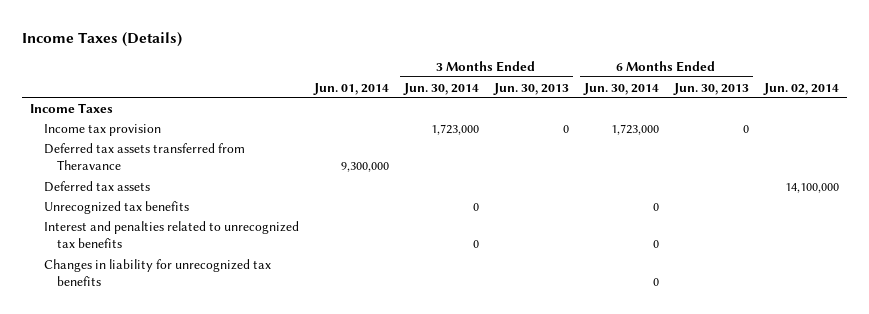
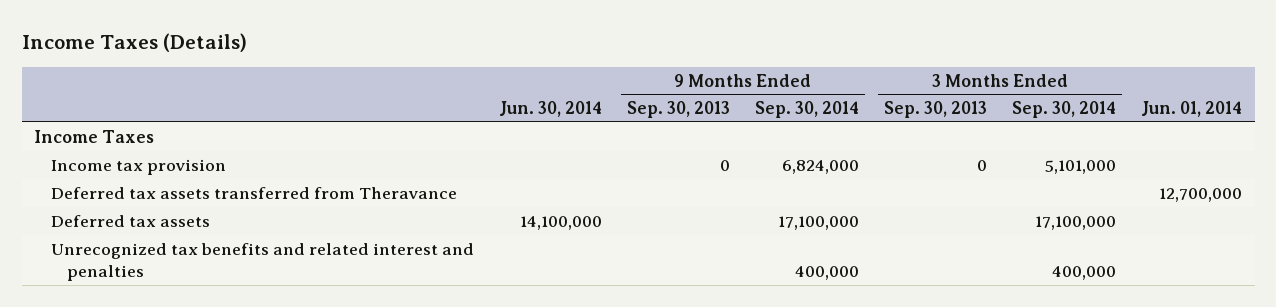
- | Jun. 01, 2014 | 3 Months Ended Jun. 30, 2014 | 3 Months Ended Jun. 30, 2013 | 6 Months Ended Jun. 30, 2014 | 6 Months Ended Jun. 30, 2013 | Jun. 02, 2014
+ | Jun. 30, 2014 | 9 Months Ended Sep. 30, 2013 | 9 Months Ended Sep. 30, 2014 | 3 Months Ended Sep. 30, 2013 | 3 Months Ended Sep. 30, 2014 | Jun. 01, 2014
- Deferred tax assets transferred from Theravance | 9,300,000 | | | | |
+ Deferred tax assets transferred from Theravance | | | | | | 12,700,000
- Unrecognized tax benefits | | 0 | | 0 | |
- Interest and penalties related to unrecognized tax benefits | | 0 | | 0 | |
- Changes in liability for unrecognized tax benefits | | | | 0 | |
+ Unrecognized tax benefits and related interest and penalties | | | 400,000 | | 400,000 |

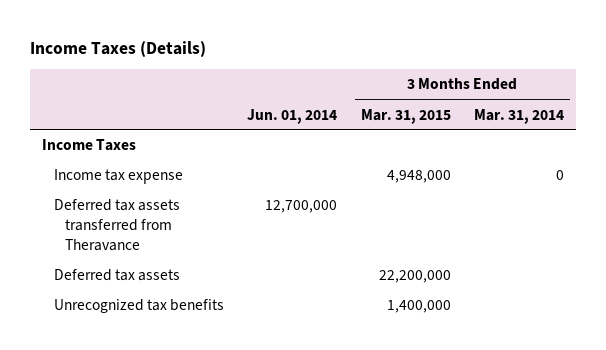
- | Jun. 30, 2014 | 9 Months Ended Sep. 30, 2013 | 9 Months Ended Sep. 30, 2014 | 3 Months Ended Sep. 30, 2013 | 3 Months Ended Sep. 30, 2014 | Jun. 01, 2014
+ | Jun. 01, 2014 | 3 Months Ended Mar. 31, 2015 | 3 Months Ended Mar. 31, 2014
- Income tax provision | | 0 | 6,824,000 | 0 | 5,101,000 |
+ Income tax expense | | 4,948,000 | 0
- Unrecognized tax benefits and related interest and penalties | | | 400,000 | | 400,000 |
+ Unrecognized tax benefits | | 1,400,000 |

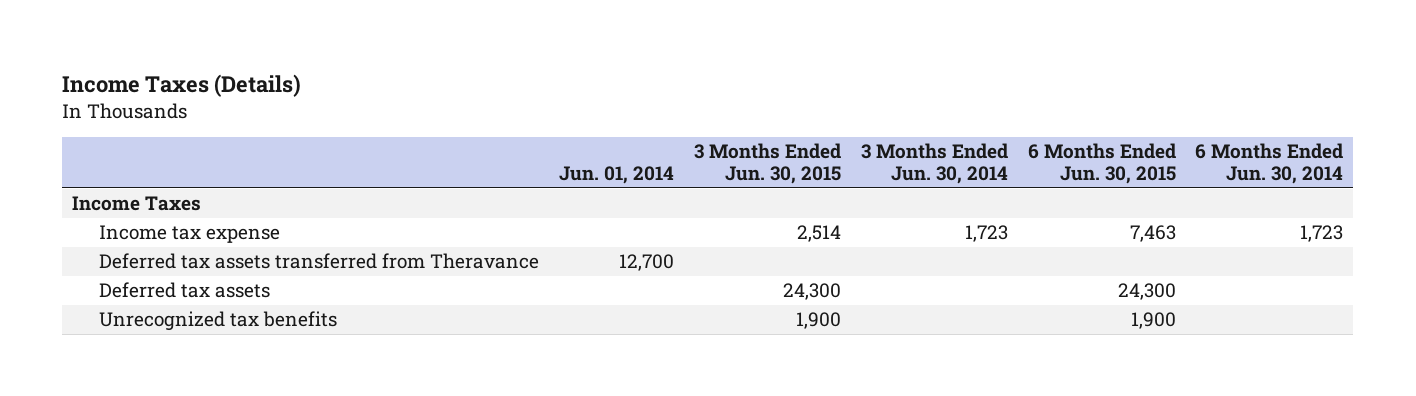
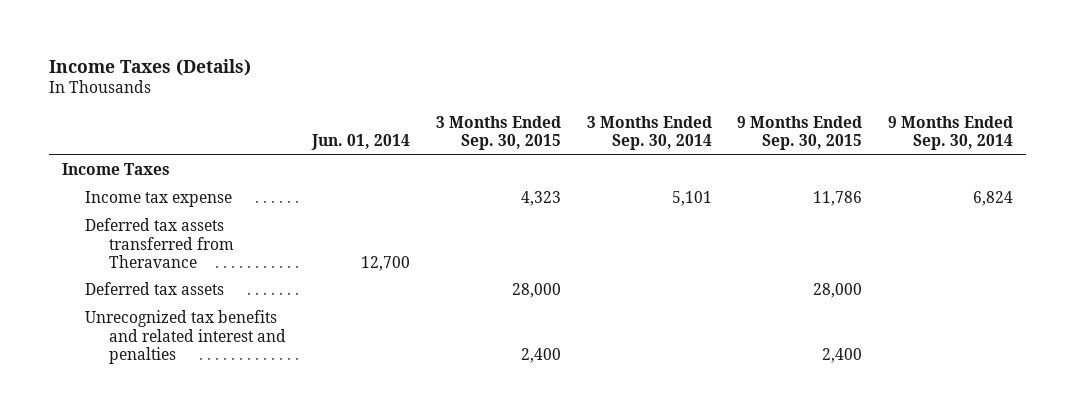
- | Jun. 01, 2014 | 3 Months Ended Jun. 30, 2015 | 3 Months Ended Jun. 30, 2014 | 6 Months Ended Jun. 30, 2015 | 6 Months Ended Jun. 30, 2014
+ | Jun. 01, 2014 | 3 Months Ended Sep. 30, 2015 | 3 Months Ended Sep. 30, 2014 | 9 Months Ended Sep. 30, 2015 | 9 Months Ended Sep. 30, 2014
- Unrecognized tax benefits | | 1,900 | | 1,900 |
+ Unrecognized tax benefits and related interest and penalties | | 2,400 | | 2,400 |

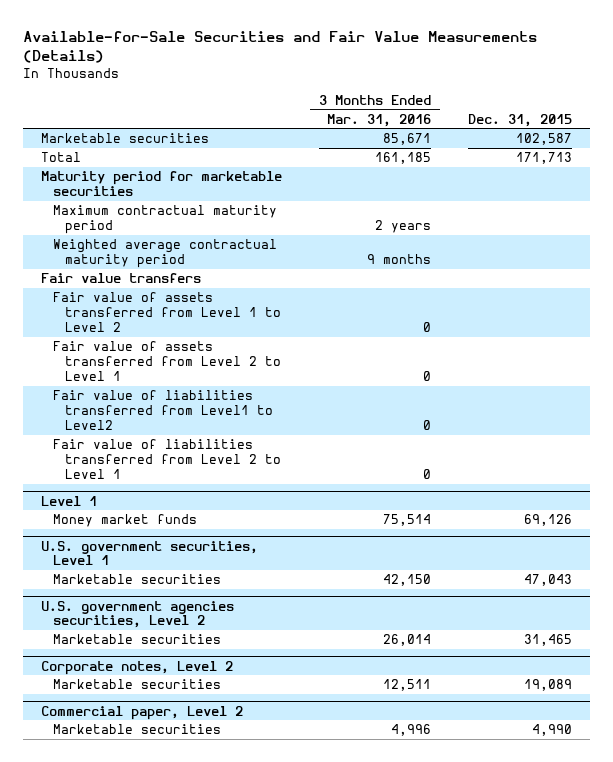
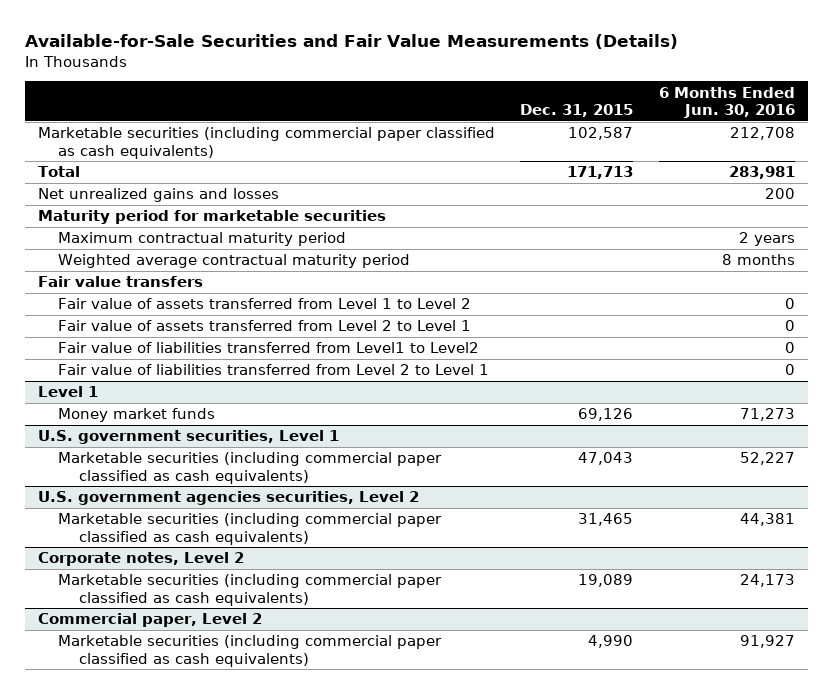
- | 3 Months Ended Mar. 31, 2016 | Dec. 31, 2015
+ | Dec. 31, 2015 | 6 Months Ended Jun. 30, 2016
- Marketable securities | 85,671 | 102,587
+ Marketable securities (including commercial paper classified as cash equivalents) | 102,587 | 212,708
+ Net unrealized gains and losses | | 200
@ U.S. government securities, Level 1
- Marketable securities | 42,150 | 47,043
+ Marketable securities (including commercial paper classified as cash equivalents) | 47,043 | 52,227
@ U.S. government agencies securities, Level 2
- Marketable securities | 26,014 | 31,465
+ Marketable securities (including commercial paper classified as cash equivalents) | 31,465 | 44,381
@ Corporate notes, Level 2
- Marketable securities | 12,511 | 19,089
+ Marketable securities (including commercial paper classified as cash equivalents) | 19,089 | 24,173
@ Commercial paper, Level 2
- Marketable securities | 4,996 | 4,990
+ Marketable securities (including commercial paper classified as cash equivalents) | 4,990 | 91,927

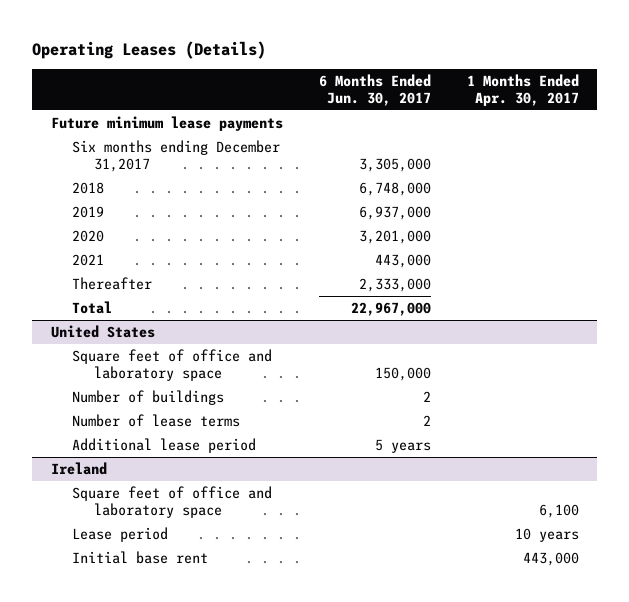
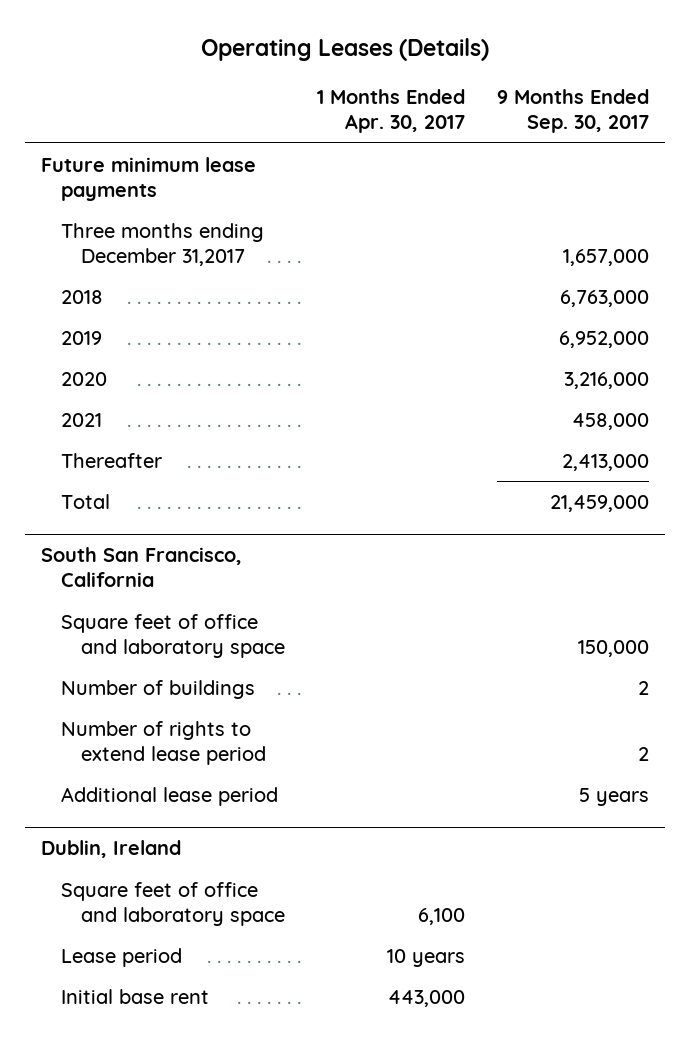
- | 6 Months Ended Jun. 30, 2017 | 1 Months Ended Apr. 30, 2017
+ | 1 Months Ended Apr. 30, 2017 | 9 Months Ended Sep. 30, 2017
- Six months ending December 31,2017 | 3,305,000 |
+ Three months ending December 31,2017 | | 1,657,000
- United States
+ South San Francisco, California
- Number of lease terms | 2 |
+ Number of rights to extend lease period | | 2
- Ireland
+ Dublin, Ireland

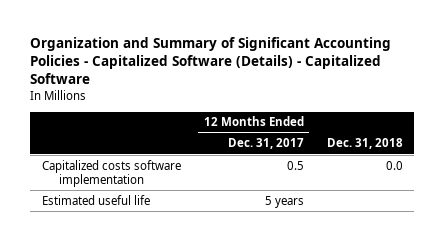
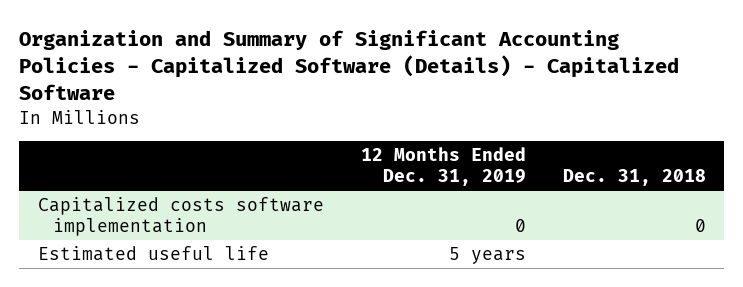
- | 12 Months Ended Dec. 31, 2017 | Dec. 31, 2018
+ | 12 Months Ended Dec. 31, 2019 | Dec. 31, 2018
- Capitalized costs software implementation | 0.5 | 0.0
+ Capitalized costs software implementation | 0 | 0

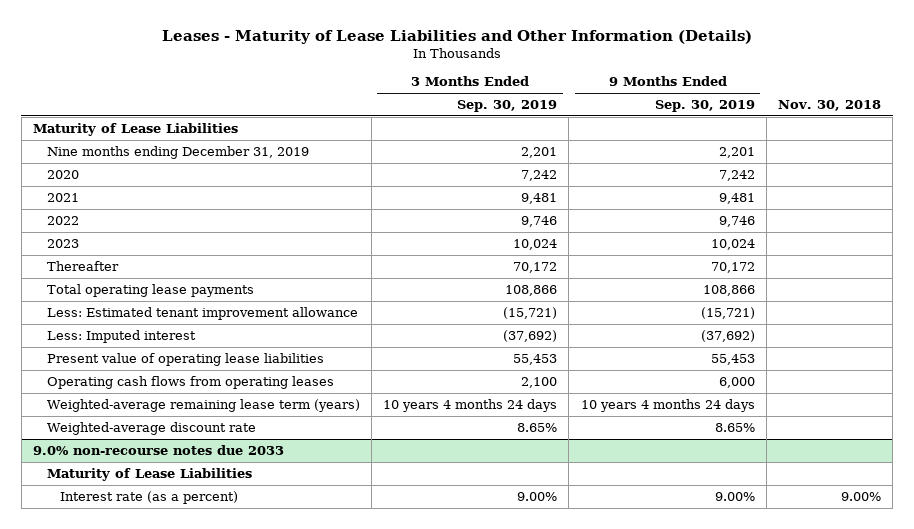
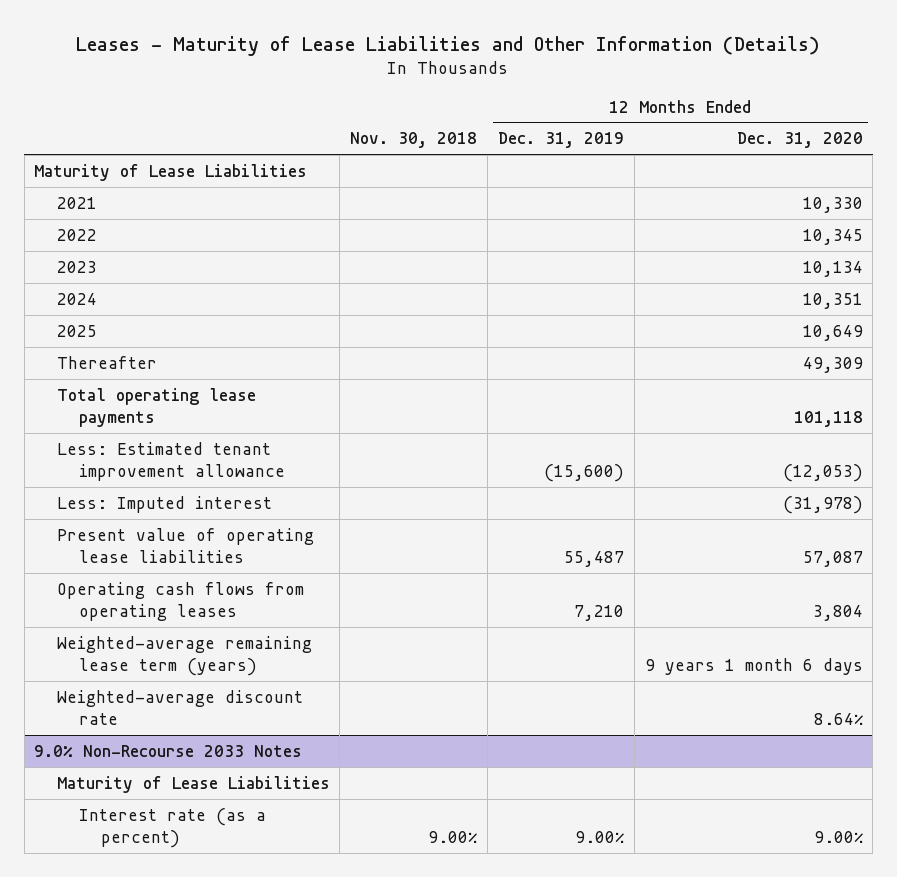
- | 3 Months Ended Sep. 30, 2019 | 9 Months Ended Sep. 30, 2019 | Nov. 30, 2018
+ | Nov. 30, 2018 | 12 Months Ended Dec. 31, 2019 | 12 Months Ended Dec. 31, 2020
- Nine months ending December 31, 2019 | 2,201 | 2,201 |
- 2020 | 7,242 | 7,242 |
+ 2024 | | | 10,351
+ 2025 | | | 10,649
- 9.0% non-recourse notes due 2033
+ 9.0% Non-Recourse 2033 Notes

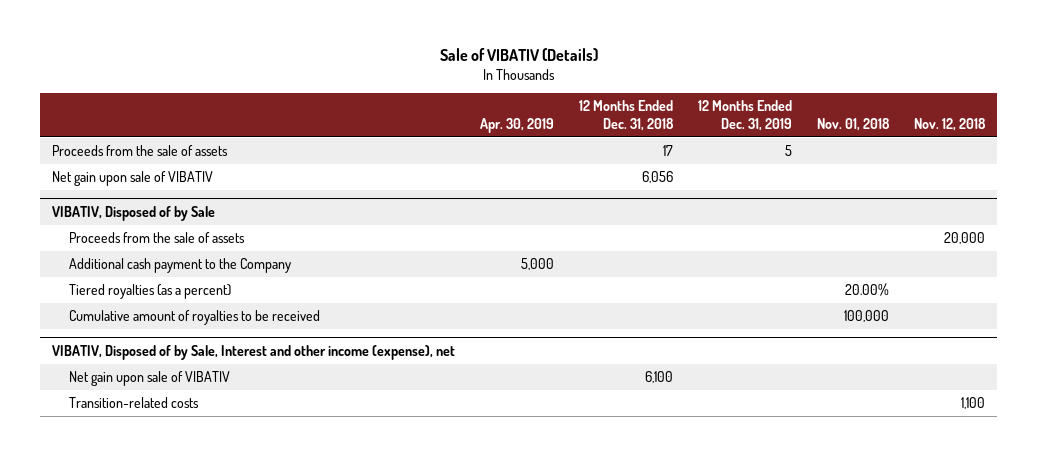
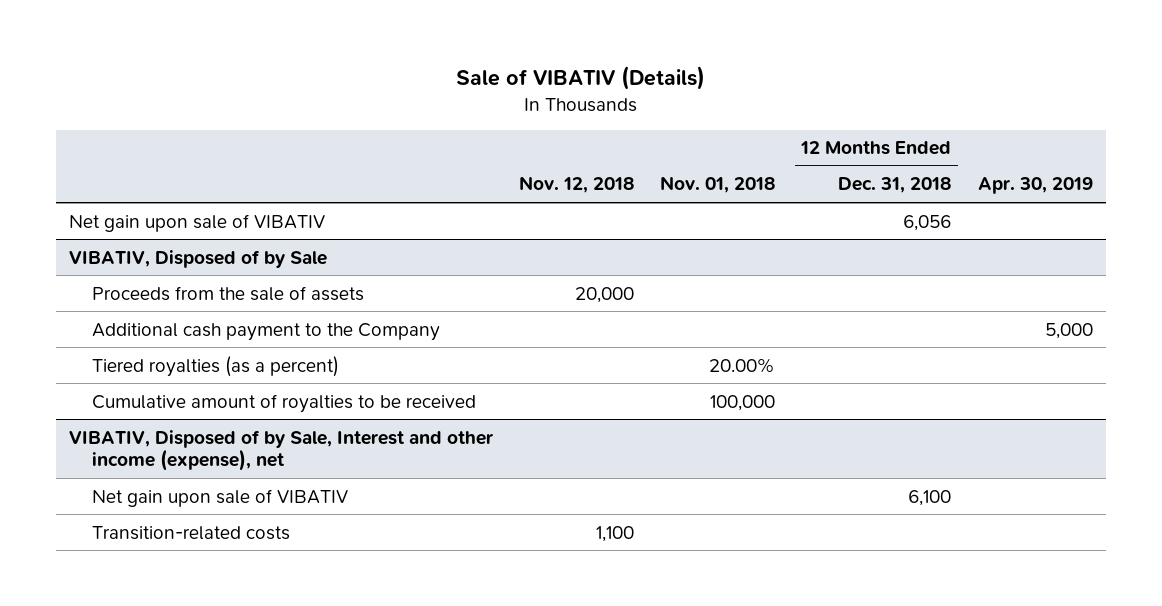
- | Apr. 30, 2019 | 12 Months Ended Dec. 31, 2018 | 12 Months Ended Dec. 31, 2019 | Nov. 01, 2018 | Nov. 12, 2018
+ | Nov. 12, 2018 | Nov. 01, 2018 | 12 Months Ended Dec. 31, 2018 | Apr. 30, 2019
- Proceeds from the sale of assets | | 17 | 5 | |

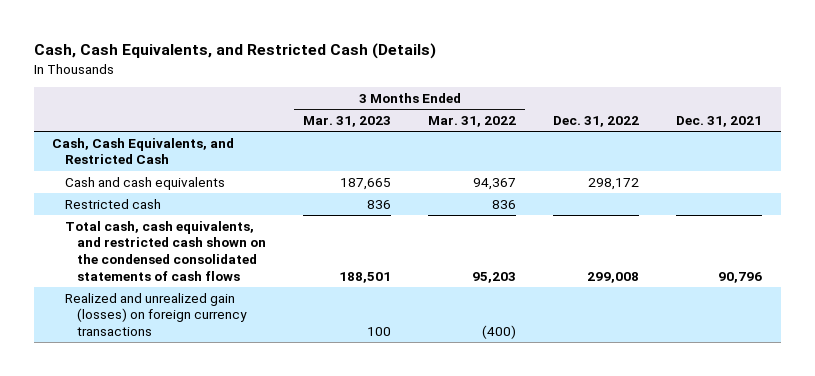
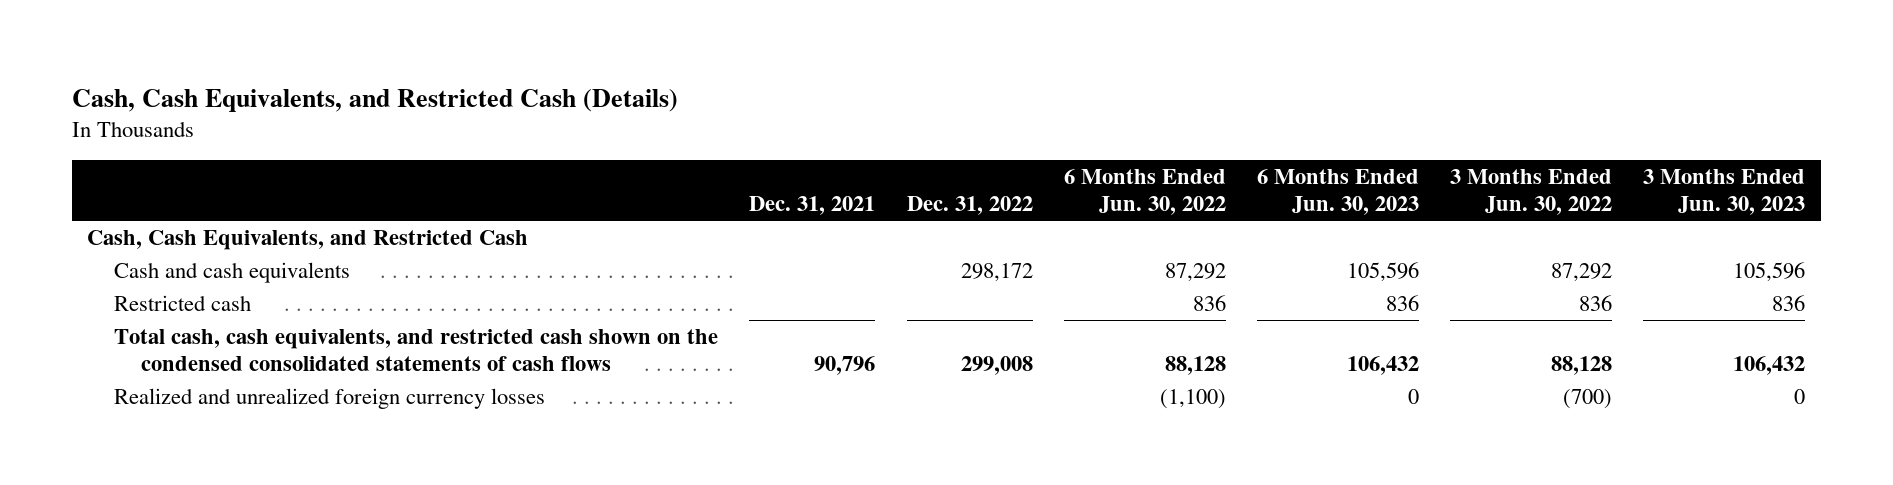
- | 3 Months Ended Mar. 31, 2023 | 3 Months Ended Mar. 31, 2022 | Dec. 31, 2022 | Dec. 31, 2021
+ | Dec. 31, 2021 | Dec. 31, 2022 | 6 Months Ended Jun. 30, 2022 | 6 Months Ended Jun. 30, 2023 | 3 Months Ended Jun. 30, 2022 | 3 Months Ended Jun. 30, 2023
- Realized and unrealized gain (losses) on foreign currency transactions | 100 | (400) | |
+ Realized and unrealized foreign currency losses | | | (1,100) | 0 | (700) | 0

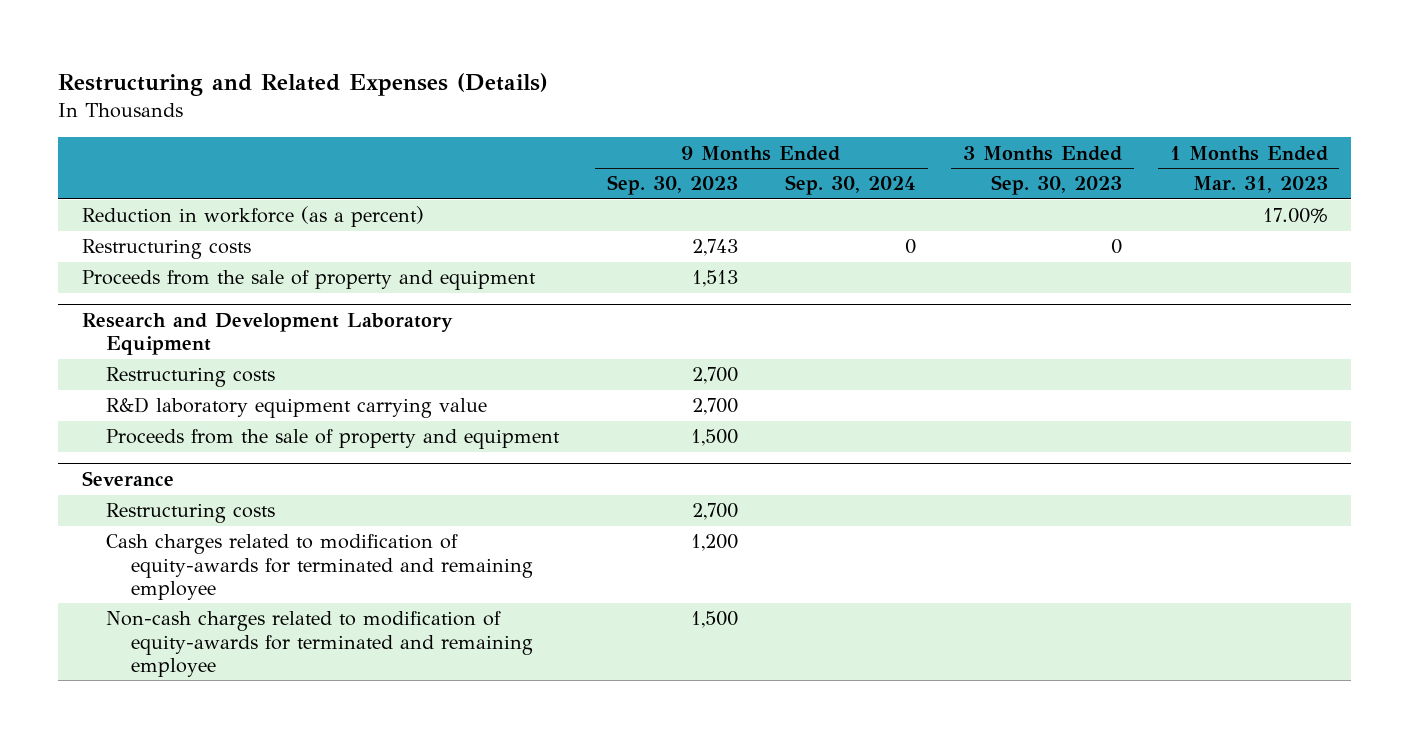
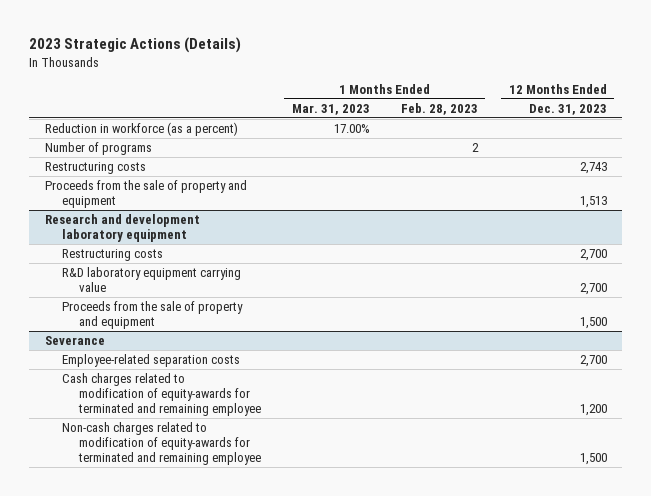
- Restructuring and Related Expenses (Details)
+ 2023 Strategic Actions (Details)
- | 9 Months Ended Sep. 30, 2023 | 9 Months Ended Sep. 30, 2024 | 3 Months Ended Sep. 30, 2023 | 1 Months Ended Mar. 31, 2023
+ | 1 Months Ended Mar. 31, 2023 | 1 Months Ended Feb. 28, 2023 | 12 Months Ended Dec. 31, 2023
+ Number of programs | | 2 |
- Research and Development Laboratory Equipment
+ Research and development laboratory equipment
@ Severance
- Restructuring costs | 2,700 | | |
+ Employee-related separation costs | | | 2,700

